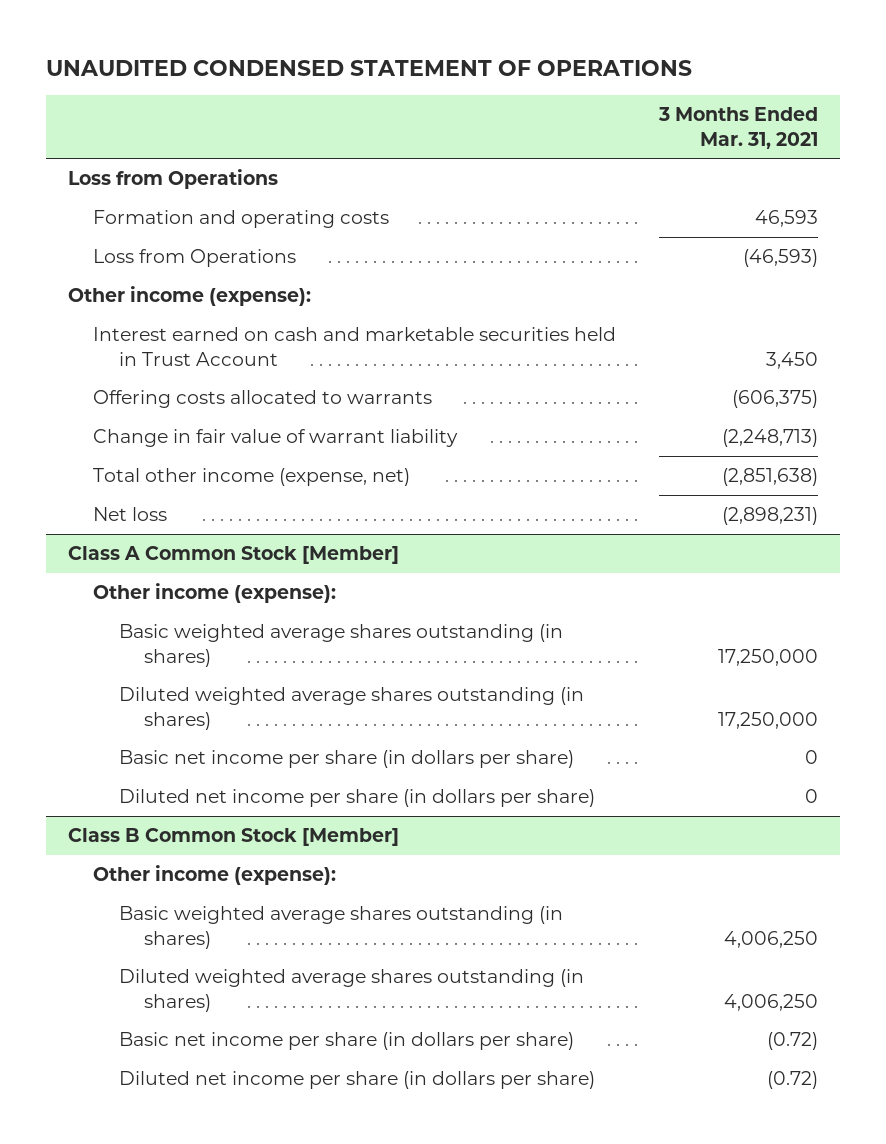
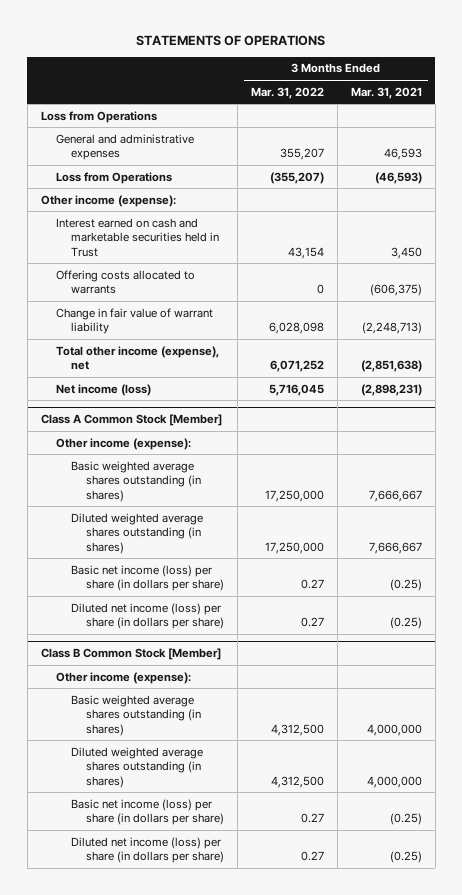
- UNAUDITED CONDENSED STATEMENT OF OPERATIONS
+ STATEMENTS OF OPERATIONS
- | 3 Months Ended Mar. 31, 2021
+ | 3 Months Ended Mar. 31, 2022 | 3 Months Ended Mar. 31, 2021
- Formation and operating costs | 46,593
+ General and administrative expenses | 355,207 | 46,593
- Interest earned on cash and marketable securities held in Trust Account | 3,450
+ Interest earned on cash and marketable securities held in Trust | 43,154 | 3,450
- Total other income (expense, net) | (2,851,638)
- Net loss | (2,898,231)
+ Total other income (expense), net | 6,071,252 | (2,851,638)
+ Net income (loss) | 5,716,045 | (2,898,231)
@ Class A Common Stock [Member]
- Basic weighted average shares outstanding (in shares) | 17,250,000
- Diluted weighted average shares outstanding (in shares) | 17,250,000
- Basic net income per share (in dollars per share) | 0
- Diluted net income per share (in dollars per share) | 0
+ Basic weighted average shares outstanding (in shares) | 17,250,000 | 7,666,667
+ Diluted weighted average shares outstanding (in shares) | 17,250,000 | 7,666,667
+ Basic net income (loss) per share (in dollars per share) | 0.27 | (0.25)
+ Diluted net income (loss) per share (in dollars per share) | 0.27 | (0.25)
@ Class B Common Stock [Member]
- Basic weighted average shares outstanding (in shares) | 4,006,250
- Diluted weighted average shares outstanding (in shares) | 4,006,250
- Basic net income per share (in dollars per share) | (0.72)
- Diluted net income per share (in dollars per share) | (0.72)
+ Basic weighted average shares outstanding (in shares) | 4,312,500 | 4,000,000
+ Diluted weighted average shares outstanding (in shares) | 4,312,500 | 4,000,000
+ Basic net income (loss) per share (in dollars per share) | 0.27 | (0.25)
+ Diluted net income (loss) per share (in dollars per share) | 0.27 | (0.25)

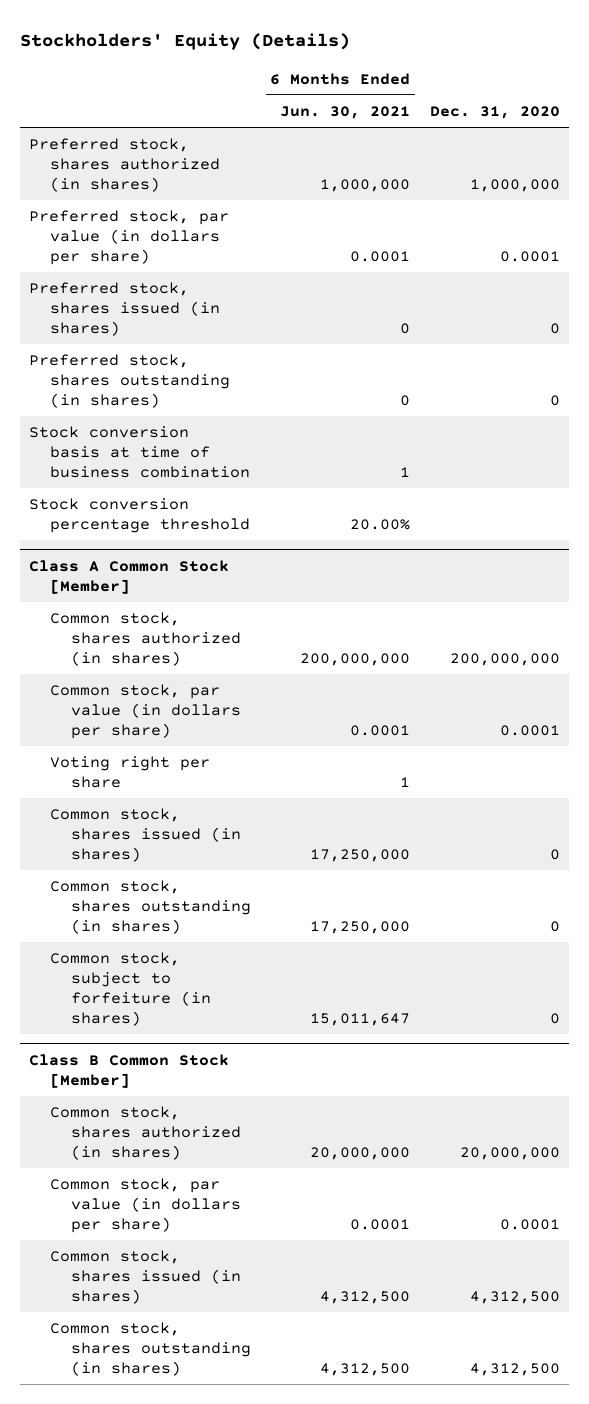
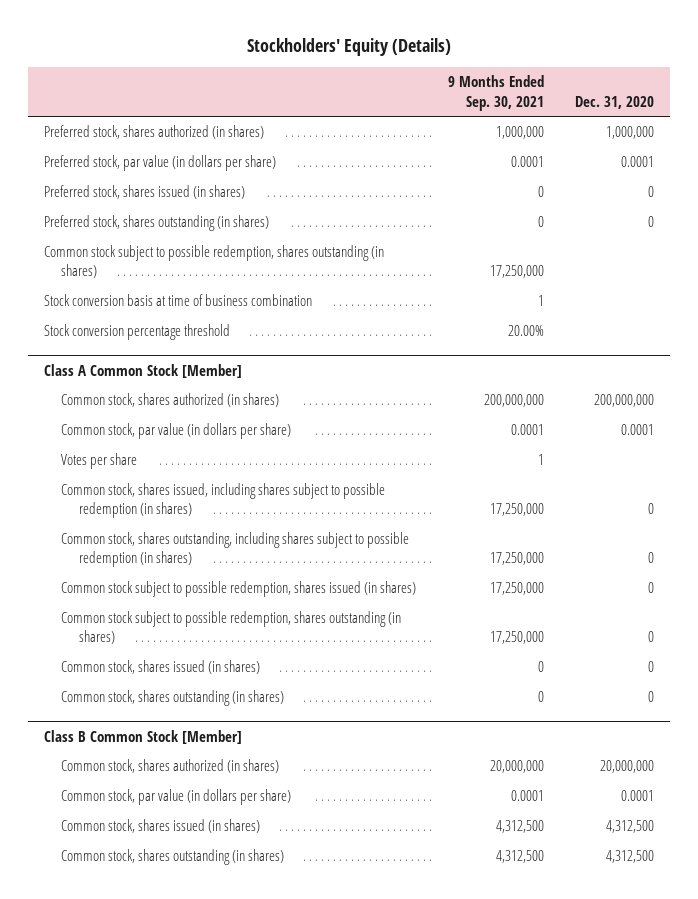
- | 6 Months Ended Jun. 30, 2021 | Dec. 31, 2020
+ | 9 Months Ended Sep. 30, 2021 | Dec. 31, 2020
+ Common stock subject to possible redemption, shares outstanding (in shares) | 17,250,000 |
@ Class A Common Stock [Member]
- Voting right per share | 1 |
+ Votes per share | 1 |
+ Common stock, shares issued, including shares subject to possible redemption (in shares) | 17,250,000 | 0
+ Common stock, shares outstanding, including shares subject to possible redemption (in shares) | 17,250,000 | 0
+ Common stock subject to possible redemption, shares issued (in shares) | 17,250,000 | 0
+ Common stock subject to possible redemption, shares outstanding (in shares) | 17,250,000 | 0
- Common stock, subject to forfeiture (in shares) | 15,011,647 | 0

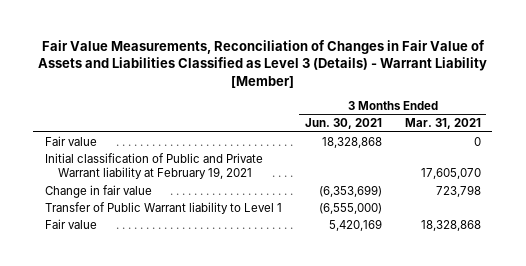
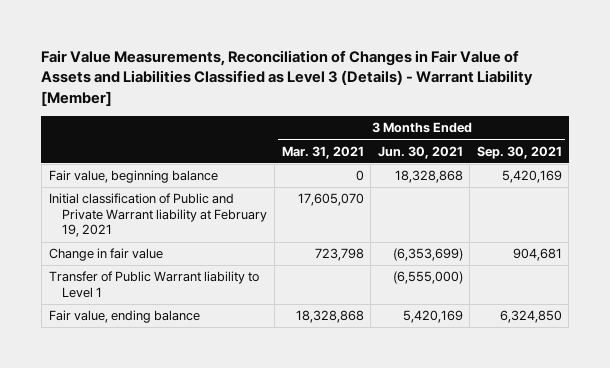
- | 3 Months Ended Jun. 30, 2021 | 3 Months Ended Mar. 31, 2021
+ | 3 Months Ended Mar. 31, 2021 | 3 Months Ended Jun. 30, 2021 | 3 Months Ended Sep. 30, 2021
- Fair value | 18,328,868 | 0
+ Fair value, beginning balance | 0 | 18,328,868 | 5,420,169
- Fair value | 5,420,169 | 18,328,868
+ Fair value, ending balance | 18,328,868 | 5,420,169 | 6,324,850

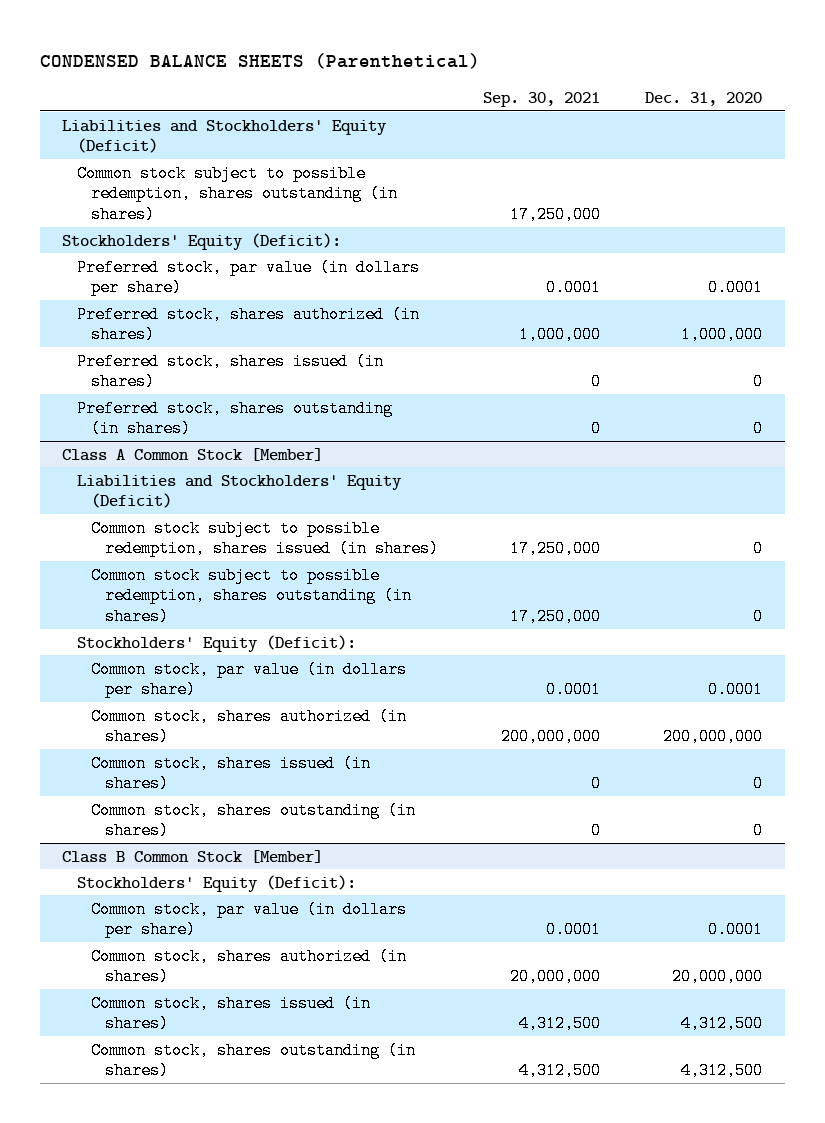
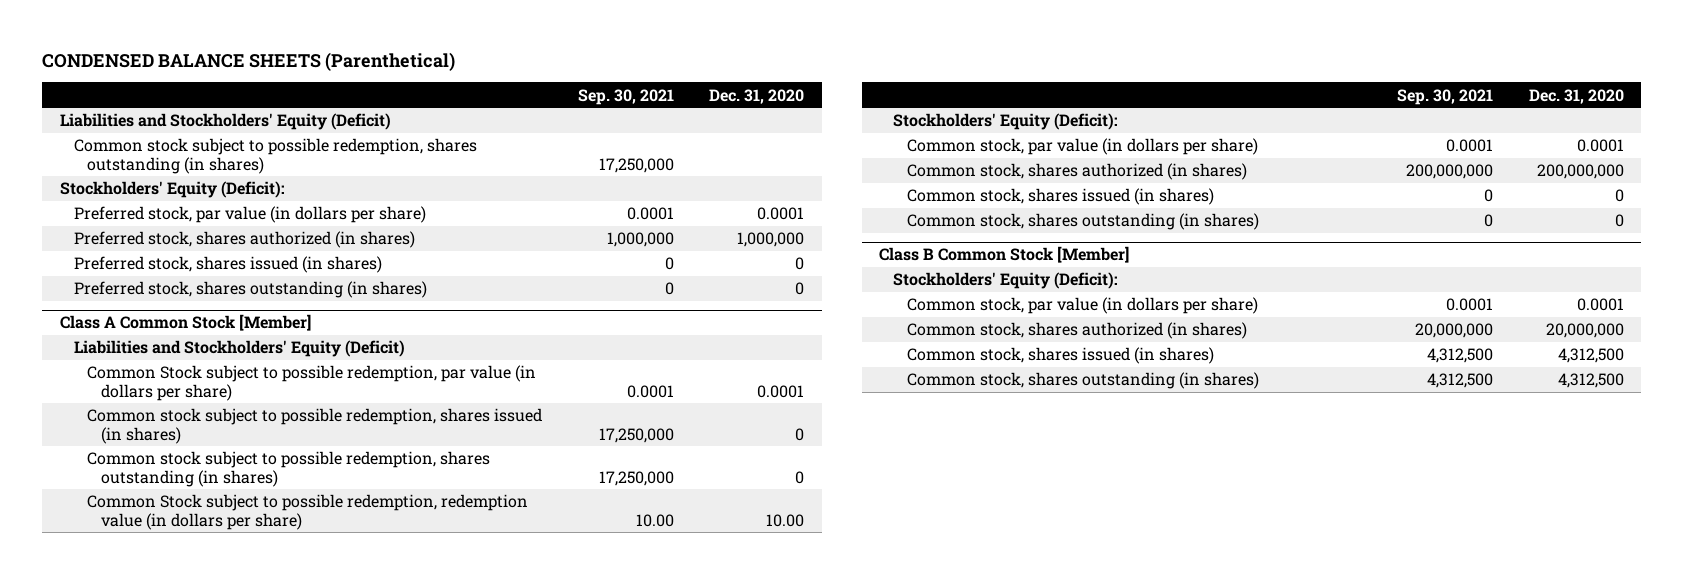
@ Class A Common Stock [Member]
+ Common Stock subject to possible redemption, par value (in dollars per share) | 0.0001 | 0.0001
+ Common Stock subject to possible redemption, redemption value (in dollars per share) | 10.00 | 10.00

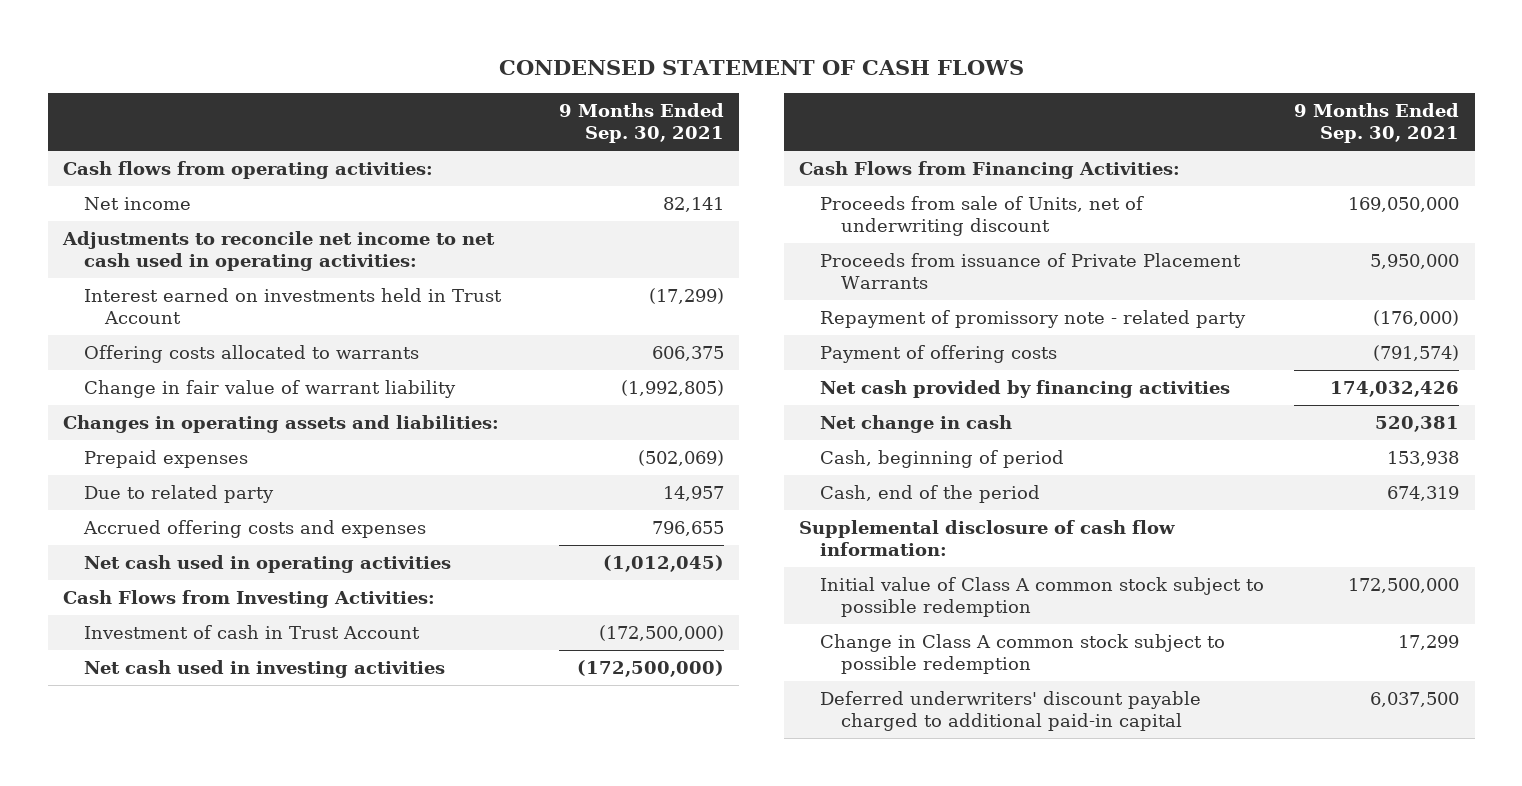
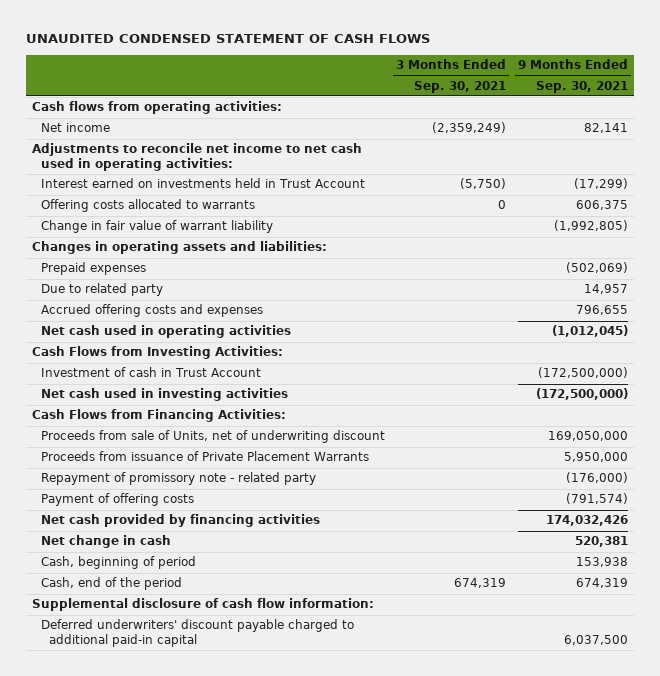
- CONDENSED STATEMENT OF CASH FLOWS
+ UNAUDITED CONDENSED STATEMENT OF CASH FLOWS
- | 9 Months Ended Sep. 30, 2021
+ | 3 Months Ended Sep. 30, 2021 | 9 Months Ended Sep. 30, 2021
- Initial value of Class A common stock subject to possible redemption | 172,500,000
- Change in Class A common stock subject to possible redemption | 17,299

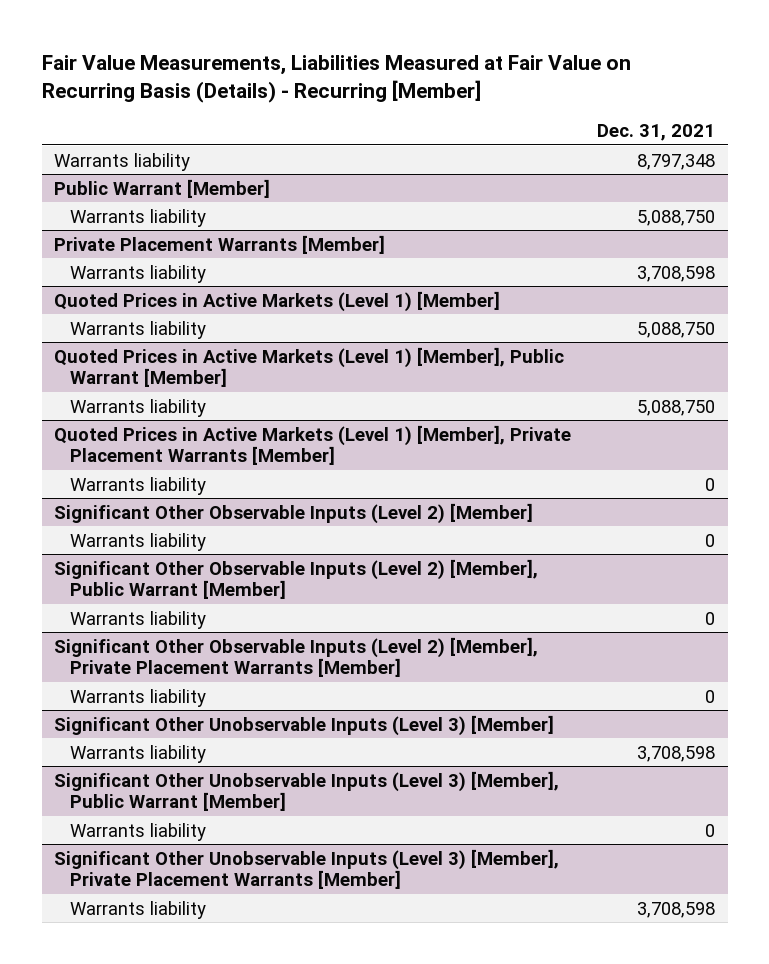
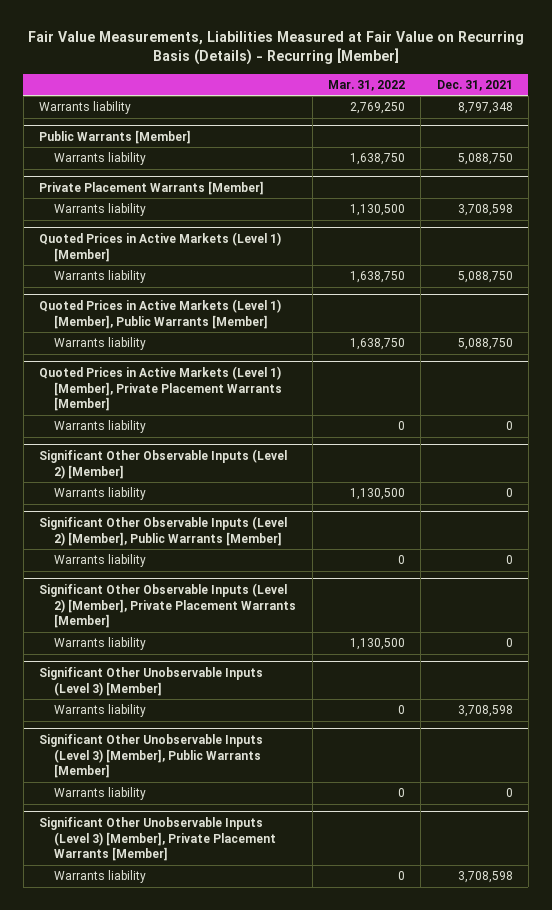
- | Dec. 31, 2021
+ | Mar. 31, 2022 | Dec. 31, 2021
- Public Warrant [Member]
+ Public Warrants [Member]
- Quoted Prices in Active Markets (Level 1) [Member], Public Warrant [Member]
+ Quoted Prices in Active Markets (Level 1) [Member], Public Warrants [Member]
- Significant Other Observable Inputs (Level 2) [Member], Public Warrant [Member]
+ Significant Other Observable Inputs (Level 2) [Member], Public Warrants [Member]
- Significant Other Unobservable Inputs (Level 3) [Member], Public Warrant [Member]
+ Significant Other Unobservable Inputs (Level 3) [Member], Public Warrants [Member]

